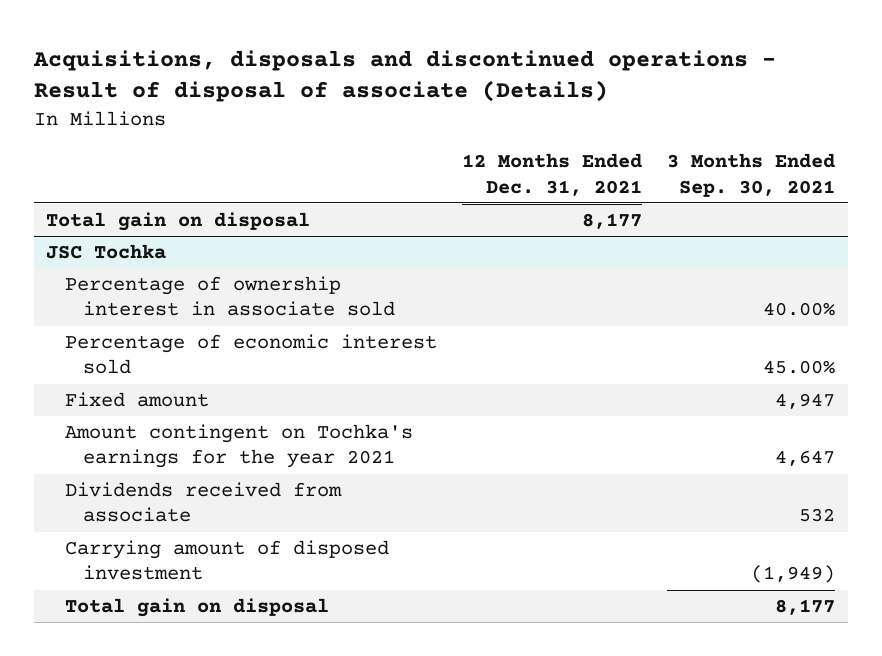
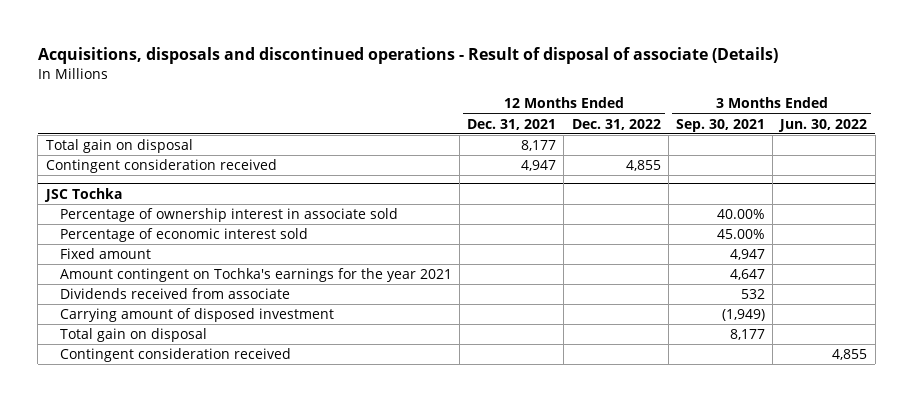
- | 12 Months Ended Dec. 31, 2021 | 3 Months Ended Sep. 30, 2021
+ | 12 Months Ended Dec. 31, 2021 | 12 Months Ended Dec. 31, 2022 | 3 Months Ended Sep. 30, 2021 | 3 Months Ended Jun. 30, 2022
+ Contingent consideration received | 4,947 | 4,855 | |
@ JSC Tochka
+ Contingent consideration received | | | | 4,855

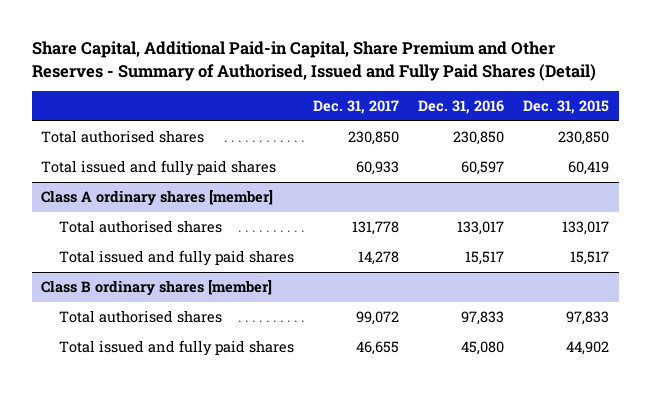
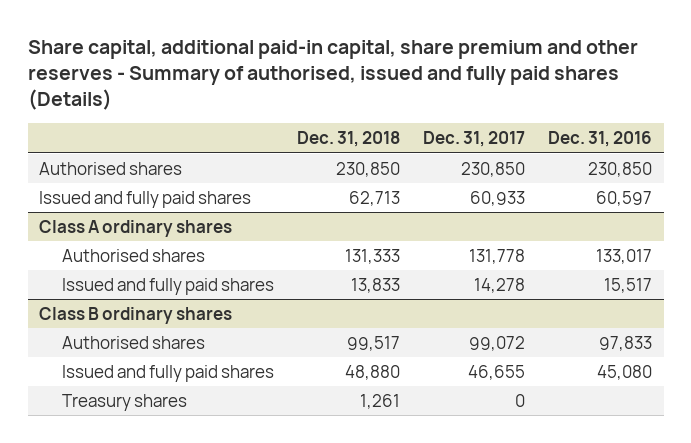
- Share Capital, Additional Paid-in Capital, Share Premium and Other Reserves - Summary of Authorised, Issued and Fully Paid Shares (Detail)
+ Share capital, additional paid-in capital, share premium and other reserves - Summary of authorised, issued and fully paid shares (Details)
- | Dec. 31, 2017 | Dec. 31, 2016 | Dec. 31, 2015
+ | Dec. 31, 2018 | Dec. 31, 2017 | Dec. 31, 2016
- Total authorised shares | 230,850 | 230,850 | 230,850
- Total issued and fully paid shares | 60,933 | 60,597 | 60,419
- Class A ordinary shares [member]
- Total authorised shares | 131,778 | 133,017 | 133,017
- Total issued and fully paid shares | 14,278 | 15,517 | 15,517
- Class B ordinary shares [member]
- Total authorised shares | 99,072 | 97,833 | 97,833
- Total issued and fully paid shares | 46,655 | 45,080 | 44,902
+ Authorised shares | 230,850 | 230,850 | 230,850
+ Issued and fully paid shares | 62,713 | 60,933 | 60,597
+ Class A ordinary shares
+ Authorised shares | 131,333 | 131,778 | 133,017
+ Issued and fully paid shares | 13,833 | 14,278 | 15,517
+ Class B ordinary shares
+ Authorised shares | 99,517 | 99,072 | 97,833
+ Issued and fully paid shares | 48,880 | 46,655 | 45,080
+ Treasury shares | 1,261 | 0 |

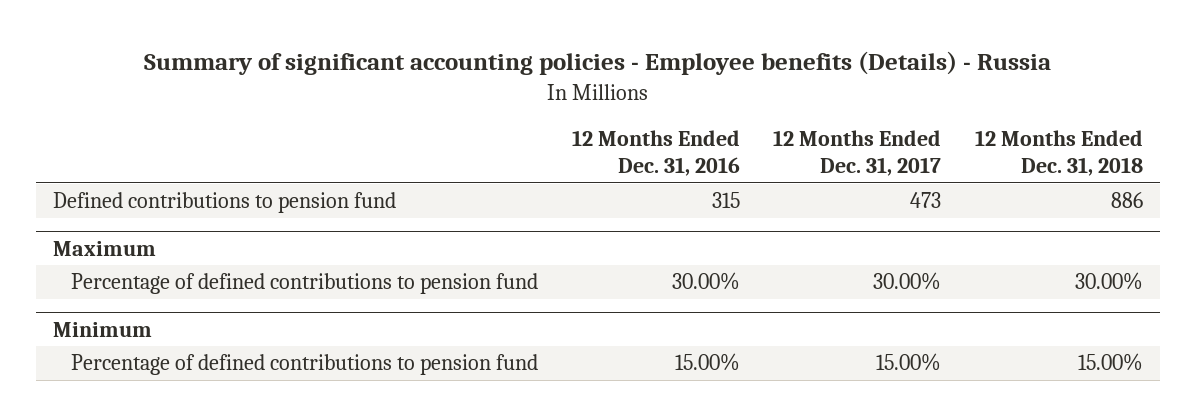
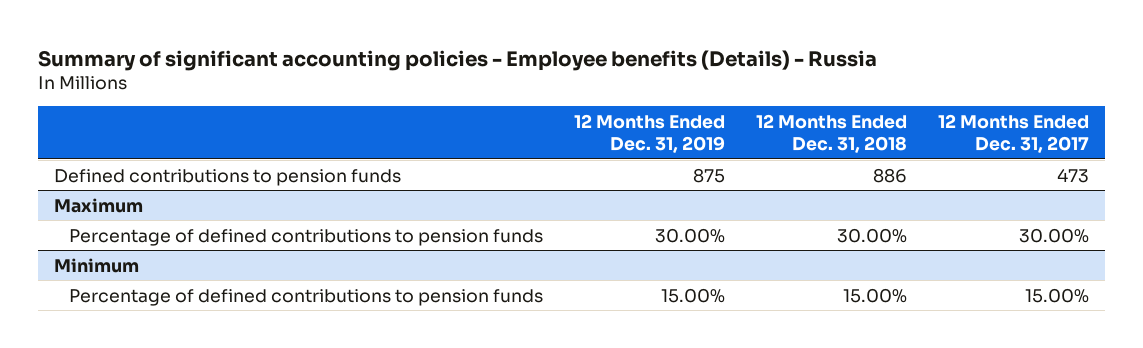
- | 12 Months Ended Dec. 31, 2016 | 12 Months Ended Dec. 31, 2017 | 12 Months Ended Dec. 31, 2018
+ | 12 Months Ended Dec. 31, 2019 | 12 Months Ended Dec. 31, 2018 | 12 Months Ended Dec. 31, 2017
- Defined contributions to pension fund | 315 | 473 | 886
+ Defined contributions to pension funds | 875 | 886 | 473
@ Maximum
- Percentage of defined contributions to pension fund | 30.00% | 30.00% | 30.00%
+ Percentage of defined contributions to pension funds | 30.00% | 30.00% | 30.00%
@ Minimum
- Percentage of defined contributions to pension fund | 15.00% | 15.00% | 15.00%
+ Percentage of defined contributions to pension funds | 15.00% | 15.00% | 15.00%

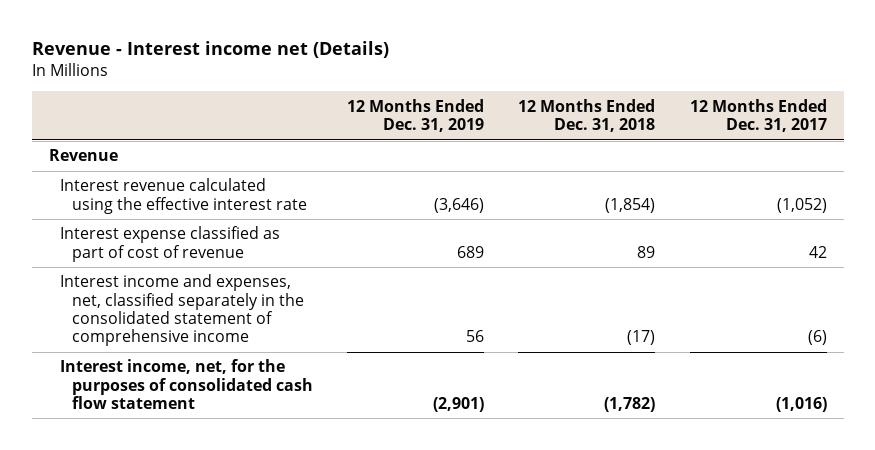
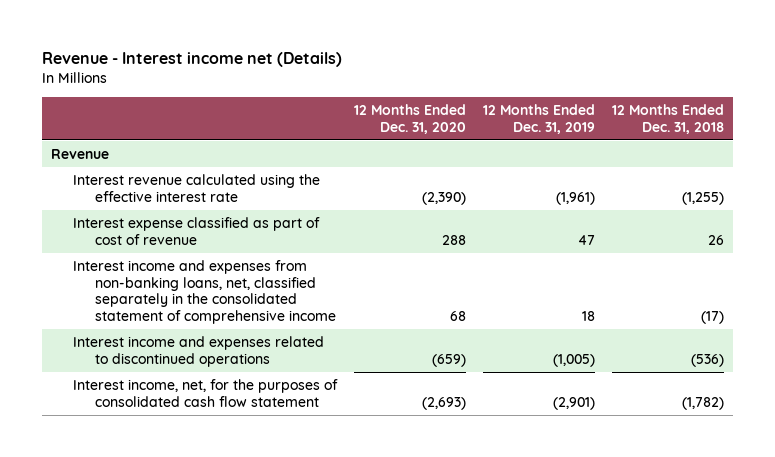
- | 12 Months Ended Dec. 31, 2019 | 12 Months Ended Dec. 31, 2018 | 12 Months Ended Dec. 31, 2017
+ | 12 Months Ended Dec. 31, 2020 | 12 Months Ended Dec. 31, 2019 | 12 Months Ended Dec. 31, 2018
- Interest revenue calculated using the effective interest rate | (3,646) | (1,854) | (1,052)
- Interest expense classified as part of cost of revenue | 689 | 89 | 42
- Interest income and expenses, net, classified separately in the consolidated statement of comprehensive income | 56 | (17) | (6)
+ Interest revenue calculated using the effective interest rate | (2,390) | (1,961) | (1,255)
+ Interest expense classified as part of cost of revenue | 288 | 47 | 26
+ Interest income and expenses from non-banking loans, net, classified separately in the consolidated statement of comprehensive income | 68 | 18 | (17)
+ Interest income and expenses related to discontinued operations | (659) | (1,005) | (536)

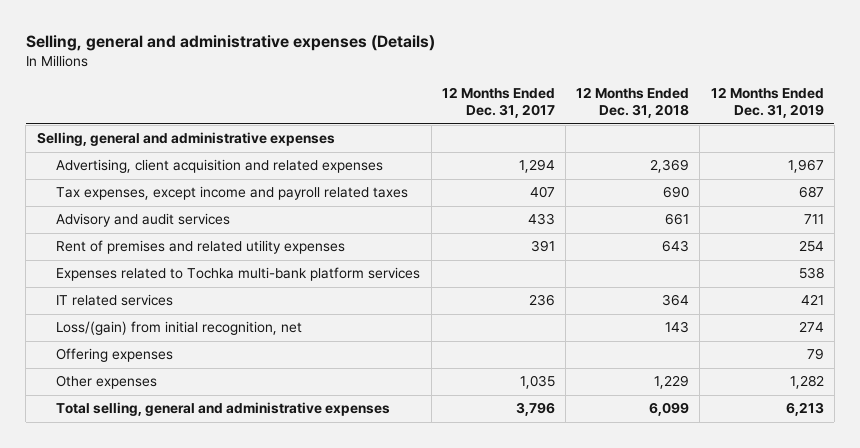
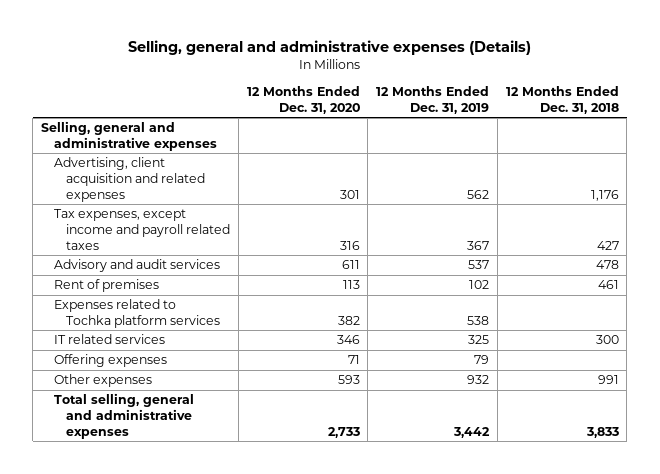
- | 12 Months Ended Dec. 31, 2017 | 12 Months Ended Dec. 31, 2018 | 12 Months Ended Dec. 31, 2019
+ | 12 Months Ended Dec. 31, 2020 | 12 Months Ended Dec. 31, 2019 | 12 Months Ended Dec. 31, 2018
- Advertising, client acquisition and related expenses | 1,294 | 2,369 | 1,967
- Tax expenses, except income and payroll related taxes | 407 | 690 | 687
- Advisory and audit services | 433 | 661 | 711
- Rent of premises and related utility expenses | 391 | 643 | 254
- Expenses related to Tochka multi-bank platform services | | | 538
- IT related services | 236 | 364 | 421
- Loss/(gain) from initial recognition, net | | 143 | 274
+ Advertising, client acquisition and related expenses | 301 | 562 | 1,176
+ Tax expenses, except income and payroll related taxes | 316 | 367 | 427
+ Advisory and audit services | 611 | 537 | 478
+ Rent of premises | 113 | 102 | 461
+ Expenses related to Tochka platform services | 382 | 538 |
+ IT related services | 346 | 325 | 300
- Other expenses | 1,035 | 1,229 | 1,282
- Total selling, general and administrative expenses | 3,796 | 6,099 | 6,213
+ Other expenses | 593 | 932 | 991
+ Total selling, general and administrative expenses | 2,733 | 3,442 | 3,833

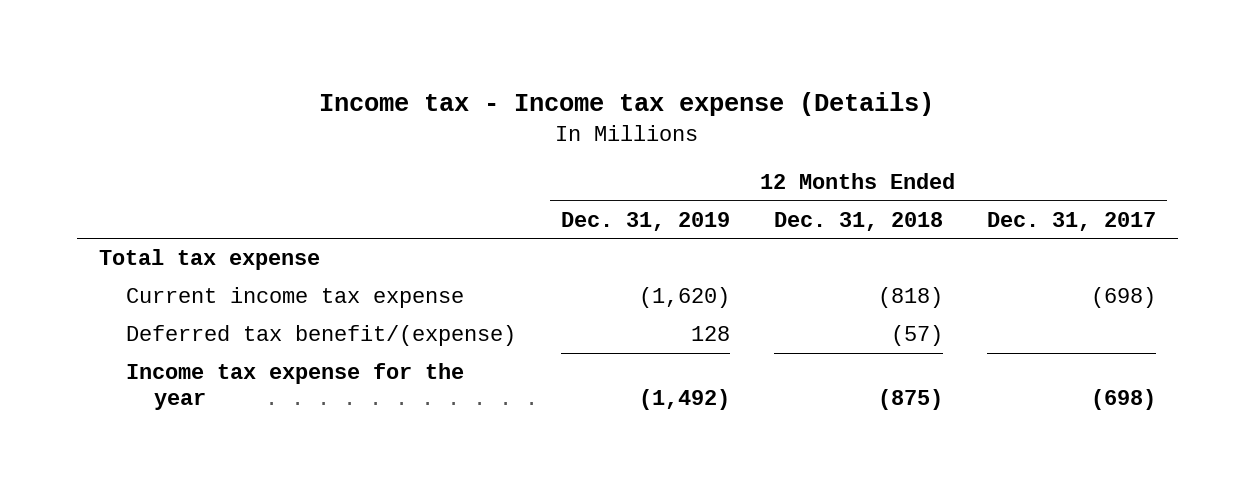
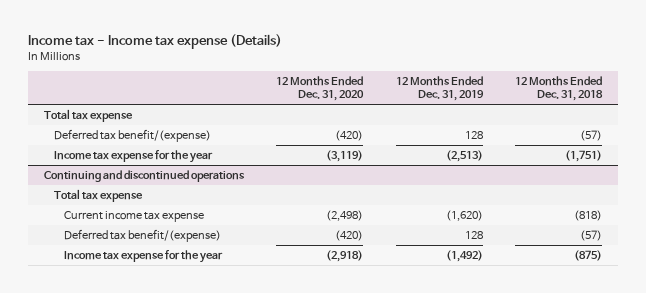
- | 12 Months Ended Dec. 31, 2019 | 12 Months Ended Dec. 31, 2018 | 12 Months Ended Dec. 31, 2017
+ | 12 Months Ended Dec. 31, 2020 | 12 Months Ended Dec. 31, 2019 | 12 Months Ended Dec. 31, 2018
+ Deferred tax benefit/(expense) | (420) | 128 | (57)
+ Income tax expense for the year | (3,119) | (2,513) | (1,751)
+ Continuing and discontinued operations
+ Total tax expense

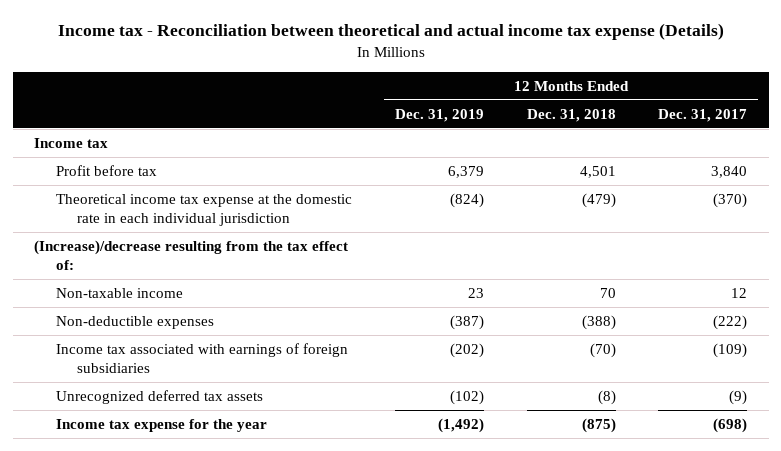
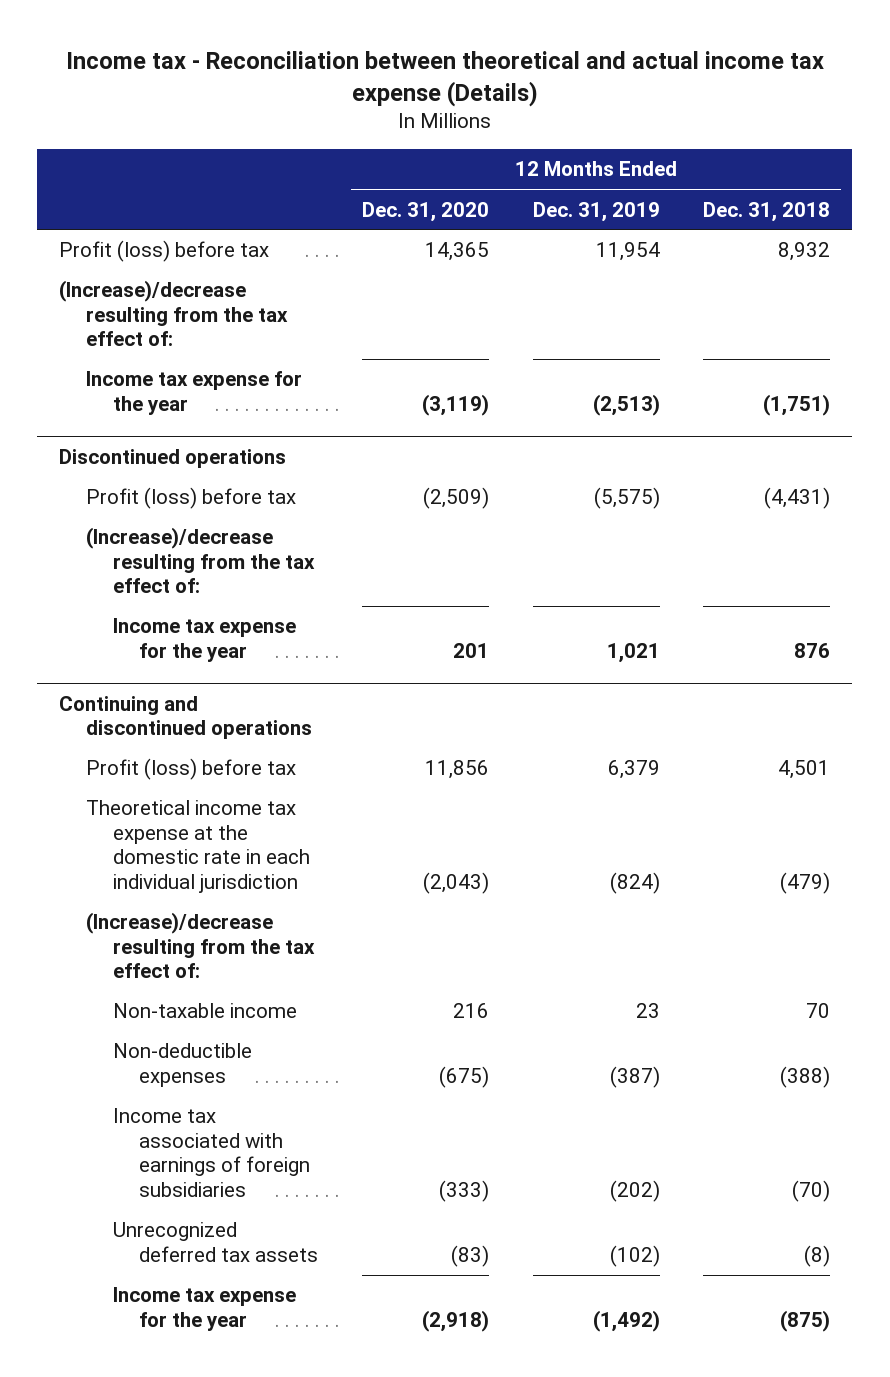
- | 12 Months Ended Dec. 31, 2019 | 12 Months Ended Dec. 31, 2018 | 12 Months Ended Dec. 31, 2017
+ | 12 Months Ended Dec. 31, 2020 | 12 Months Ended Dec. 31, 2019 | 12 Months Ended Dec. 31, 2018
- Income tax
- Profit before tax | 6,379 | 4,501 | 3,840
+ Profit (loss) before tax | 14,365 | 11,954 | 8,932
+ (Increase)/decrease resulting from the tax effect of:
+ Income tax expense for the year | (3,119) | (2,513) | (1,751)
+ Discontinued operations
+ Profit (loss) before tax | (2,509) | (5,575) | (4,431)
+ (Increase)/decrease resulting from the tax effect of:
+ Income tax expense for the year | 201 | 1,021 | 876
+ Continuing and discontinued operations
+ Profit (loss) before tax | 11,856 | 6,379 | 4,501

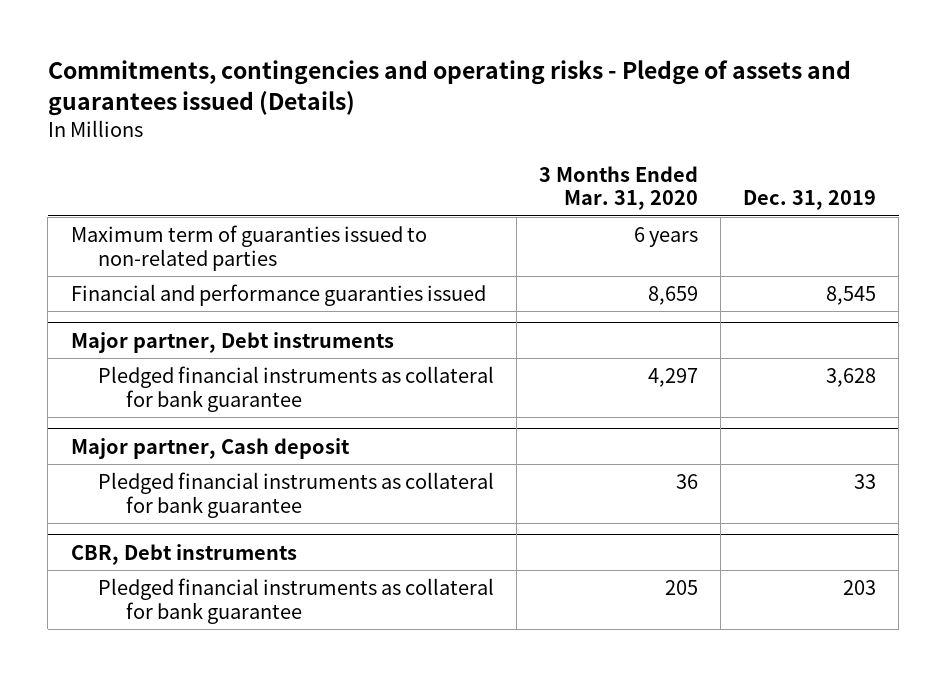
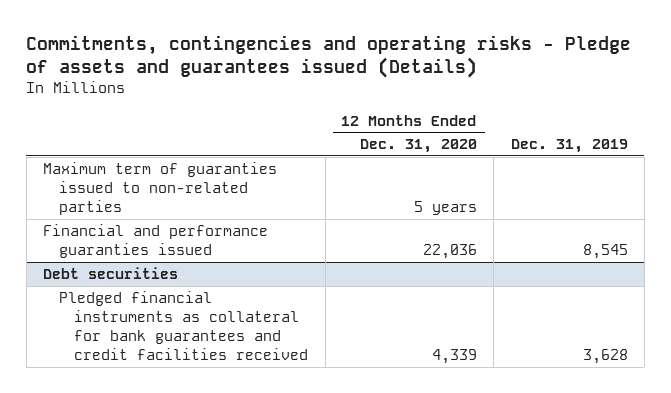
- | 3 Months Ended Mar. 31, 2020 | Dec. 31, 2019
+ | 12 Months Ended Dec. 31, 2020 | Dec. 31, 2019
- Major partner, Debt instruments
- Pledged financial instruments as collateral for bank guarantee | 4,297 | 3,628
- Major partner, Cash deposit
- Pledged financial instruments as collateral for bank guarantee | 36 | 33
- CBR, Debt instruments
- Pledged financial instruments as collateral for bank guarantee | 205 | 203
+ Debt securities
+ Pledged financial instruments as collateral for bank guarantees and credit facilities received | 4,339 | 3,628

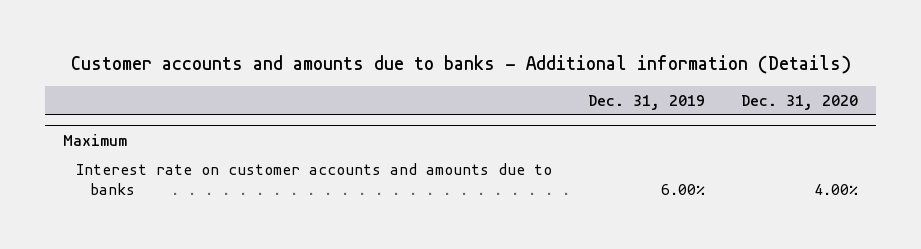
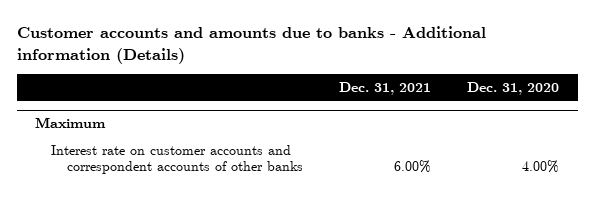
- | Dec. 31, 2019 | Dec. 31, 2020
+ | Dec. 31, 2021 | Dec. 31, 2020
@ Maximum
- Interest rate on customer accounts and amounts due to banks | 6.00% | 4.00%
+ Interest rate on customer accounts and correspondent accounts of other banks | 6.00% | 4.00%

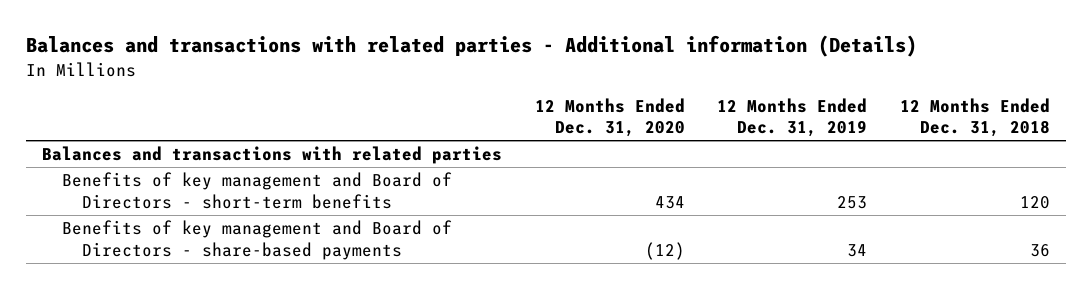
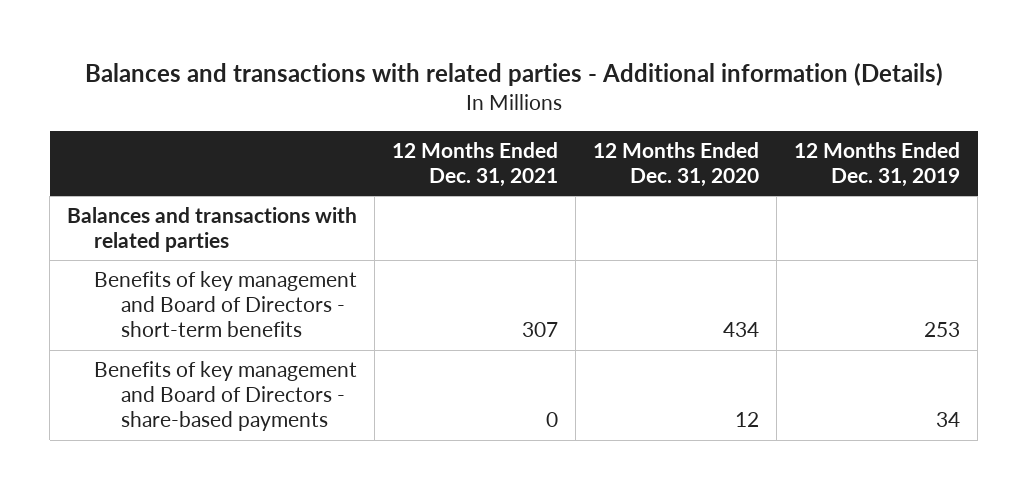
- | 12 Months Ended Dec. 31, 2020 | 12 Months Ended Dec. 31, 2019 | 12 Months Ended Dec. 31, 2018
+ | 12 Months Ended Dec. 31, 2021 | 12 Months Ended Dec. 31, 2020 | 12 Months Ended Dec. 31, 2019
- Benefits of key management and Board of Directors - share-based payments | (12) | 34 | 36
+ Benefits of key management and Board of Directors - share-based payments | 0 | 12 | 34

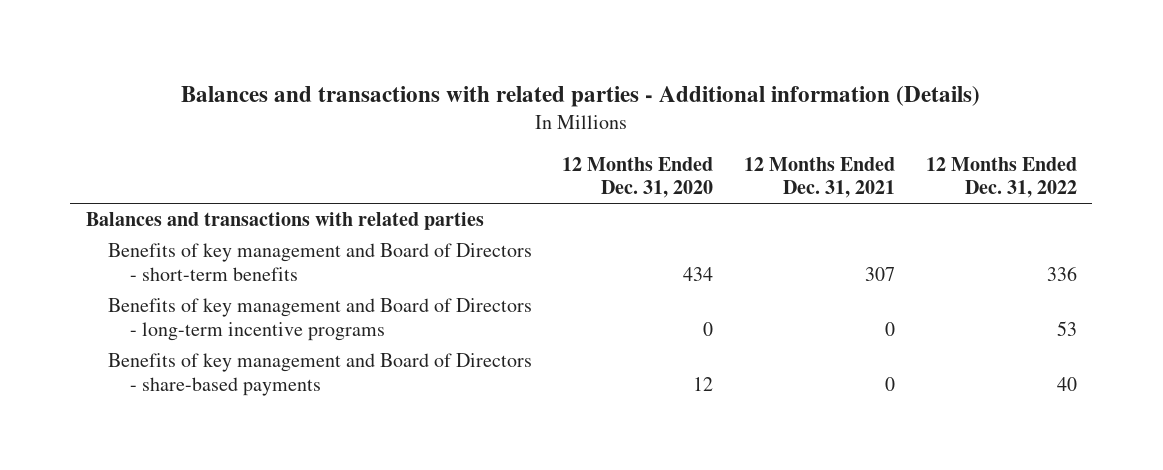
- | 12 Months Ended Dec. 31, 2021 | 12 Months Ended Dec. 31, 2020 | 12 Months Ended Dec. 31, 2019
+ | 12 Months Ended Dec. 31, 2020 | 12 Months Ended Dec. 31, 2021 | 12 Months Ended Dec. 31, 2022
+ Benefits of key management and Board of Directors - long-term incentive programs | 0 | 0 | 53

